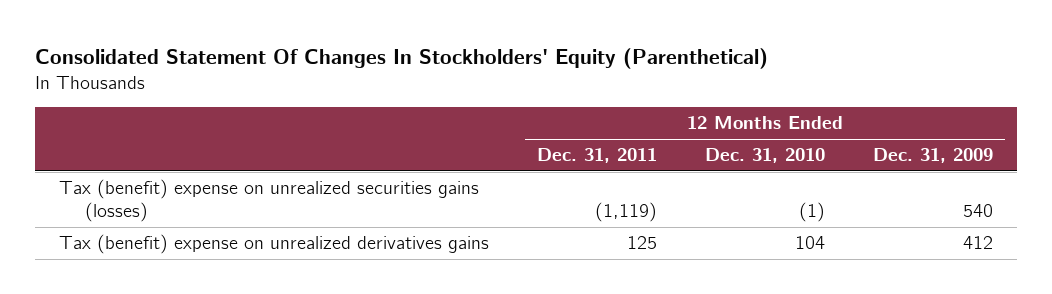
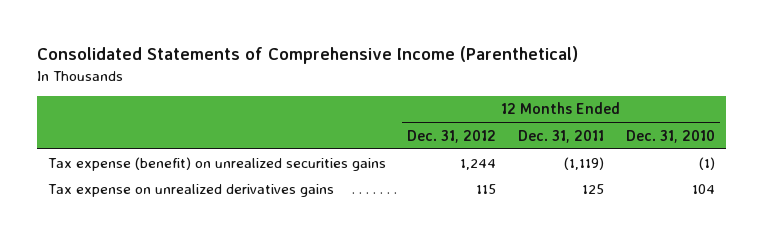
- Consolidated Statement Of Changes In Stockholders' Equity (Parenthetical)
+ Consolidated Statements of Comprehensive Income (Parenthetical)
- | 12 Months Ended Dec. 31, 2011 | 12 Months Ended Dec. 31, 2010 | 12 Months Ended Dec. 31, 2009
+ | 12 Months Ended Dec. 31, 2012 | 12 Months Ended Dec. 31, 2011 | 12 Months Ended Dec. 31, 2010
- Tax (benefit) expense on unrealized securities gains (losses) | (1,119) | (1) | 540
- Tax (benefit) expense on unrealized derivatives gains | 125 | 104 | 412
+ Tax expense (benefit) on unrealized securities gains | 1,244 | (1,119) | (1)
+ Tax expense on unrealized derivatives gains | 115 | 125 | 104

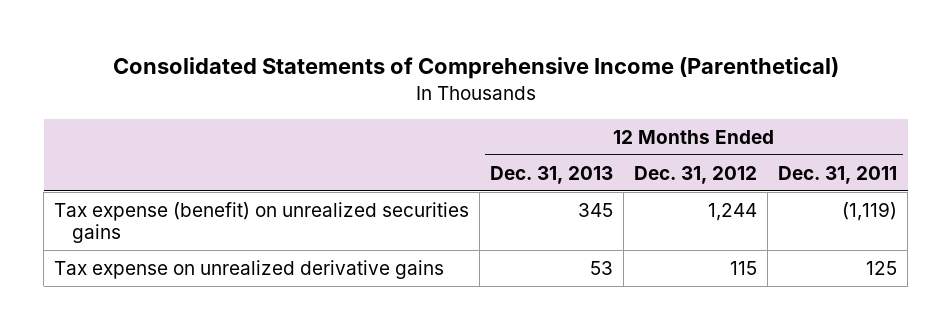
- | 12 Months Ended Dec. 31, 2012 | 12 Months Ended Dec. 31, 2011 | 12 Months Ended Dec. 31, 2010
+ | 12 Months Ended Dec. 31, 2013 | 12 Months Ended Dec. 31, 2012 | 12 Months Ended Dec. 31, 2011
- Tax expense on unrealized derivatives gains | 115 | 125 | 104
+ Tax expense on unrealized derivative gains | 53 | 115 | 125

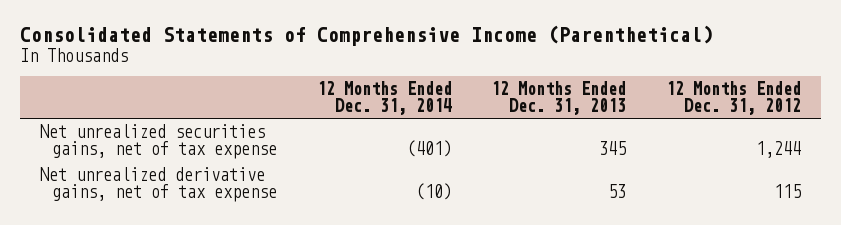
- | 12 Months Ended Dec. 31, 2013 | 12 Months Ended Dec. 31, 2012 | 12 Months Ended Dec. 31, 2011
+ | 12 Months Ended Dec. 31, 2014 | 12 Months Ended Dec. 31, 2013 | 12 Months Ended Dec. 31, 2012
- Tax expense (benefit) on unrealized securities gains | 345 | 1,244 | (1,119)
- Tax expense on unrealized derivative gains | 53 | 115 | 125
+ Net unrealized securities gains, net of tax expense | (401) | 345 | 1,244
+ Net unrealized derivative gains, net of tax expense | (10) | 53 | 115

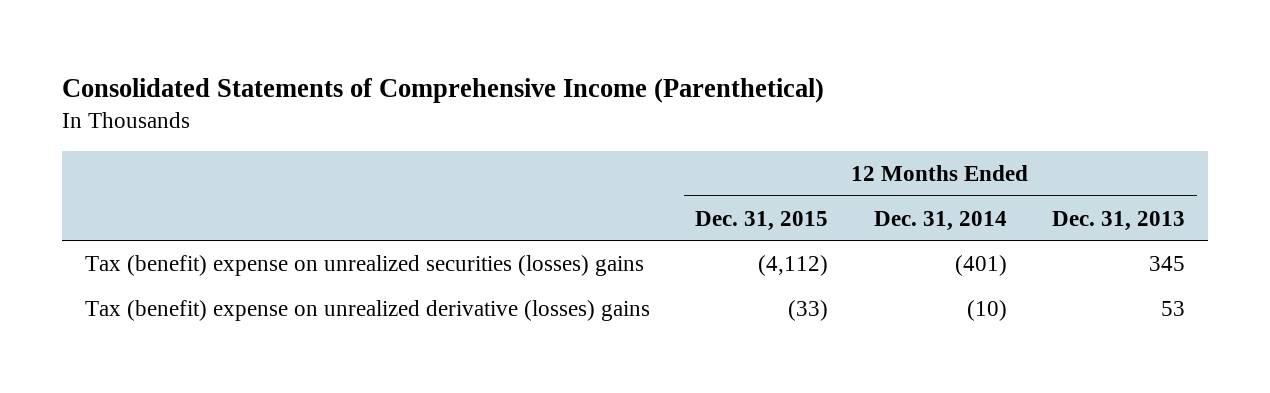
- | 12 Months Ended Dec. 31, 2014 | 12 Months Ended Dec. 31, 2013 | 12 Months Ended Dec. 31, 2012
+ | 12 Months Ended Dec. 31, 2015 | 12 Months Ended Dec. 31, 2014 | 12 Months Ended Dec. 31, 2013
- Net unrealized securities gains, net of tax expense | (401) | 345 | 1,244
- Net unrealized derivative gains, net of tax expense | (10) | 53 | 115
+ Tax (benefit) expense on unrealized securities (losses) gains | (4,112) | (401) | 345
+ Tax (benefit) expense on unrealized derivative (losses) gains | (33) | (10) | 53

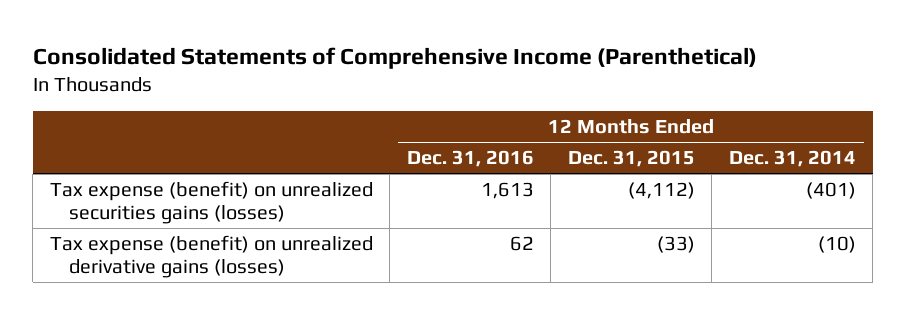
- | 12 Months Ended Dec. 31, 2015 | 12 Months Ended Dec. 31, 2014 | 12 Months Ended Dec. 31, 2013
+ | 12 Months Ended Dec. 31, 2016 | 12 Months Ended Dec. 31, 2015 | 12 Months Ended Dec. 31, 2014
- Tax (benefit) expense on unrealized securities (losses) gains | (4,112) | (401) | 345
- Tax (benefit) expense on unrealized derivative (losses) gains | (33) | (10) | 53
+ Tax expense (benefit) on unrealized securities gains (losses) | 1,613 | (4,112) | (401)
+ Tax expense (benefit) on unrealized derivative gains (losses) | 62 | (33) | (10)

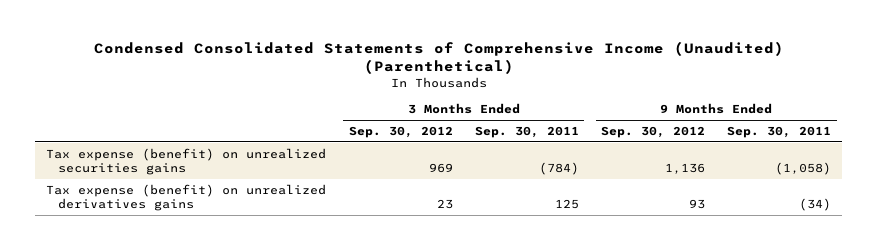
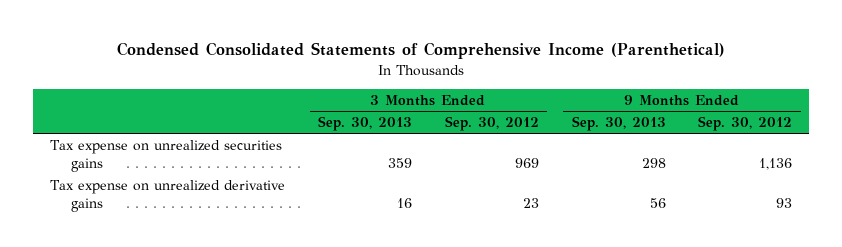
- Condensed Consolidated Statements of Comprehensive Income (Unaudited) (Parenthetical)
+ Condensed Consolidated Statements of Comprehensive Income (Parenthetical)
- | 3 Months Ended Sep. 30, 2012 | 3 Months Ended Sep. 30, 2011 | 9 Months Ended Sep. 30, 2012 | 9 Months Ended Sep. 30, 2011
+ | 3 Months Ended Sep. 30, 2013 | 3 Months Ended Sep. 30, 2012 | 9 Months Ended Sep. 30, 2013 | 9 Months Ended Sep. 30, 2012
- Tax expense (benefit) on unrealized securities gains | 969 | (784) | 1,136 | (1,058)
- Tax expense (benefit) on unrealized derivatives gains | 23 | 125 | 93 | (34)
+ Tax expense on unrealized securities gains | 359 | 969 | 298 | 1,136
+ Tax expense on unrealized derivative gains | 16 | 23 | 56 | 93

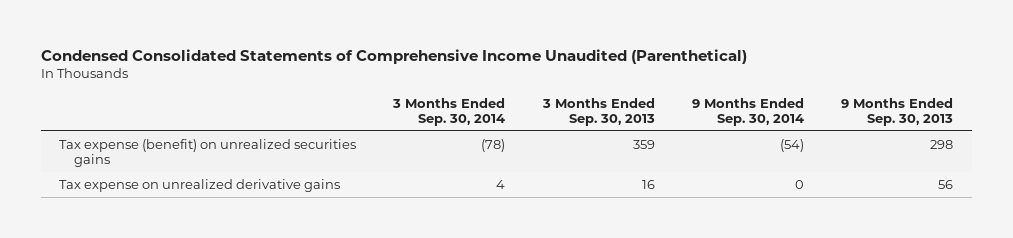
- Condensed Consolidated Statements of Comprehensive Income (Parenthetical)
+ Condensed Consolidated Statements of Comprehensive Income Unaudited (Parenthetical)
- | 3 Months Ended Sep. 30, 2013 | 3 Months Ended Sep. 30, 2012 | 9 Months Ended Sep. 30, 2013 | 9 Months Ended Sep. 30, 2012
+ | 3 Months Ended Sep. 30, 2014 | 3 Months Ended Sep. 30, 2013 | 9 Months Ended Sep. 30, 2014 | 9 Months Ended Sep. 30, 2013
- Tax expense on unrealized securities gains | 359 | 969 | 298 | 1,136
+ Tax expense (benefit) on unrealized securities gains | (78) | 359 | (54) | 298

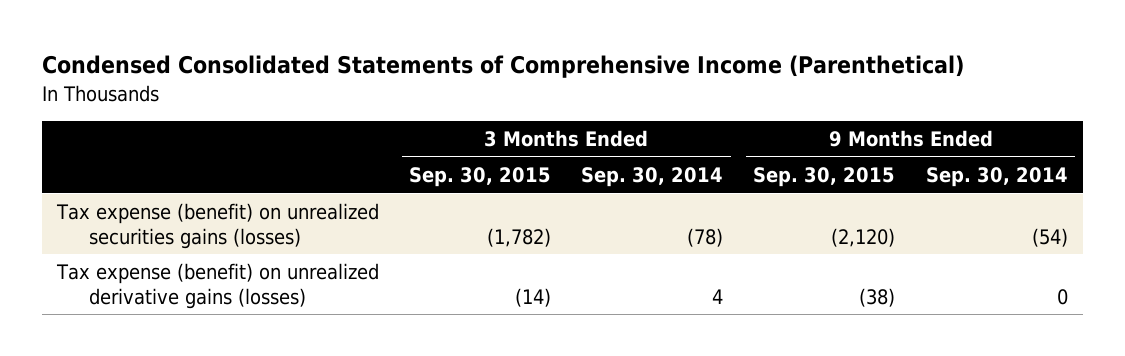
- Condensed Consolidated Statements of Comprehensive Income Unaudited (Parenthetical)
+ Condensed Consolidated Statements of Comprehensive Income (Parenthetical)
- | 3 Months Ended Sep. 30, 2014 | 3 Months Ended Sep. 30, 2013 | 9 Months Ended Sep. 30, 2014 | 9 Months Ended Sep. 30, 2013
+ | 3 Months Ended Sep. 30, 2015 | 3 Months Ended Sep. 30, 2014 | 9 Months Ended Sep. 30, 2015 | 9 Months Ended Sep. 30, 2014
- Tax expense (benefit) on unrealized securities gains | (78) | 359 | (54) | 298
- Tax expense on unrealized derivative gains | 4 | 16 | 0 | 56
+ Tax expense (benefit) on unrealized securities gains (losses) | (1,782) | (78) | (2,120) | (54)
+ Tax expense (benefit) on unrealized derivative gains (losses) | (14) | 4 | (38) | 0

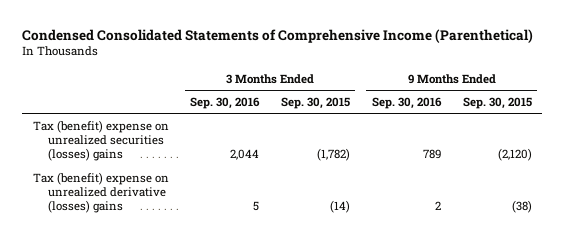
- | 3 Months Ended Sep. 30, 2015 | 3 Months Ended Sep. 30, 2014 | 9 Months Ended Sep. 30, 2015 | 9 Months Ended Sep. 30, 2014
+ | 3 Months Ended Sep. 30, 2016 | 3 Months Ended Sep. 30, 2015 | 9 Months Ended Sep. 30, 2016 | 9 Months Ended Sep. 30, 2015
- Tax expense (benefit) on unrealized securities gains (losses) | (1,782) | (78) | (2,120) | (54)
- Tax expense (benefit) on unrealized derivative gains (losses) | (14) | 4 | (38) | 0
+ Tax (benefit) expense on unrealized securities (losses) gains | 2,044 | (1,782) | 789 | (2,120)
+ Tax (benefit) expense on unrealized derivative (losses) gains | 5 | (14) | 2 | (38)

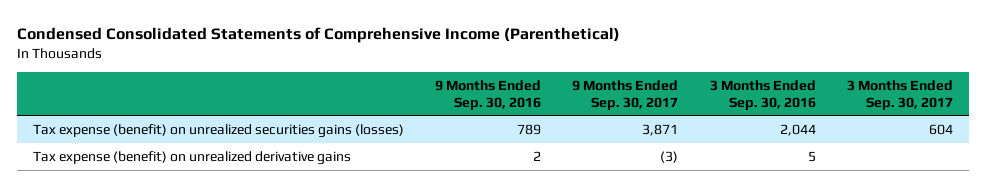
- | 3 Months Ended Sep. 30, 2016 | 3 Months Ended Sep. 30, 2015 | 9 Months Ended Sep. 30, 2016 | 9 Months Ended Sep. 30, 2015
+ | 9 Months Ended Sep. 30, 2016 | 9 Months Ended Sep. 30, 2017 | 3 Months Ended Sep. 30, 2016 | 3 Months Ended Sep. 30, 2017
- Tax (benefit) expense on unrealized securities (losses) gains | 2,044 | (1,782) | 789 | (2,120)
- Tax (benefit) expense on unrealized derivative (losses) gains | 5 | (14) | 2 | (38)
+ Tax expense (benefit) on unrealized securities gains (losses) | 789 | 3,871 | 2,044 | 604
+ Tax expense (benefit) on unrealized derivative gains | 2 | (3) | 5 |

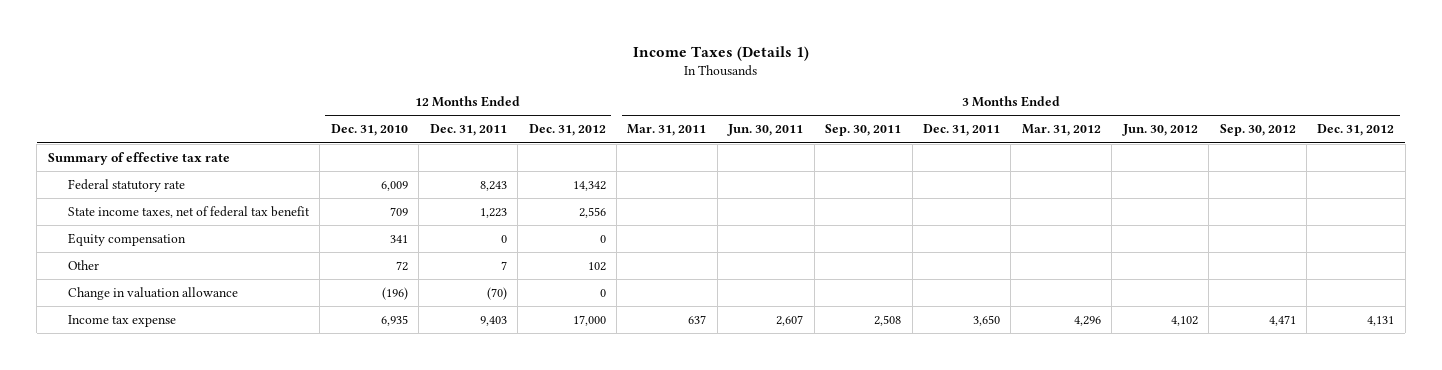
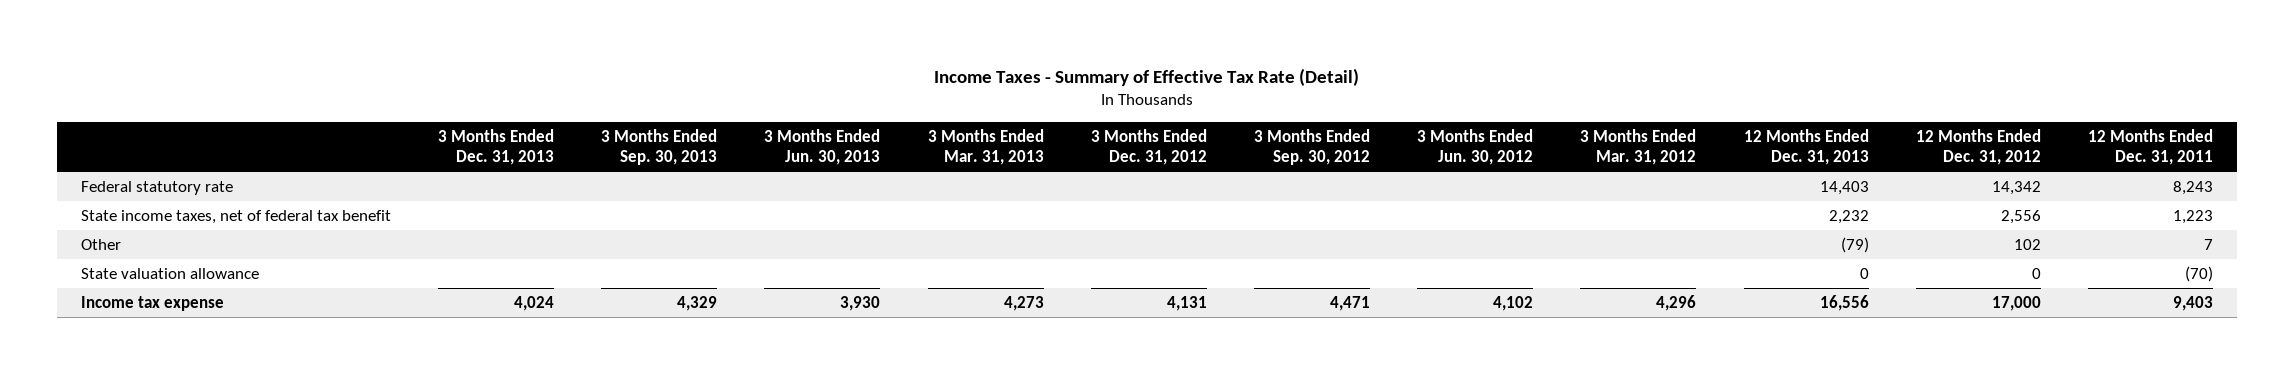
- Income Taxes (Details 1)
+ Income Taxes - Summary of Effective Tax Rate (Detail)
- | 12 Months Ended Dec. 31, 2010 | 12 Months Ended Dec. 31, 2011 | 12 Months Ended Dec. 31, 2012 | 3 Months Ended Mar. 31, 2011 | 3 Months Ended Jun. 30, 2011 | 3 Months Ended Sep. 30, 2011 | 3 Months Ended Dec. 31, 2011 | 3 Months Ended Mar. 31, 2012 | 3 Months Ended Jun. 30, 2012 | 3 Months Ended Sep. 30, 2012 | 3 Months Ended Dec. 31, 2012
+ | 3 Months Ended Dec. 31, 2013 | 3 Months Ended Sep. 30, 2013 | 3 Months Ended Jun. 30, 2013 | 3 Months Ended Mar. 31, 2013 | 3 Months Ended Dec. 31, 2012 | 3 Months Ended Sep. 30, 2012 | 3 Months Ended Jun. 30, 2012 | 3 Months Ended Mar. 31, 2012 | 12 Months Ended Dec. 31, 2013 | 12 Months Ended Dec. 31, 2012 | 12 Months Ended Dec. 31, 2011
- Summary of effective tax rate
- Equity compensation | 341 | 0 | 0 | | | | | | | |
- Change in valuation allowance | (196) | (70) | 0 | | | | | | | |
+ State valuation allowance | | | | | | | | | 0 | 0 | (70)

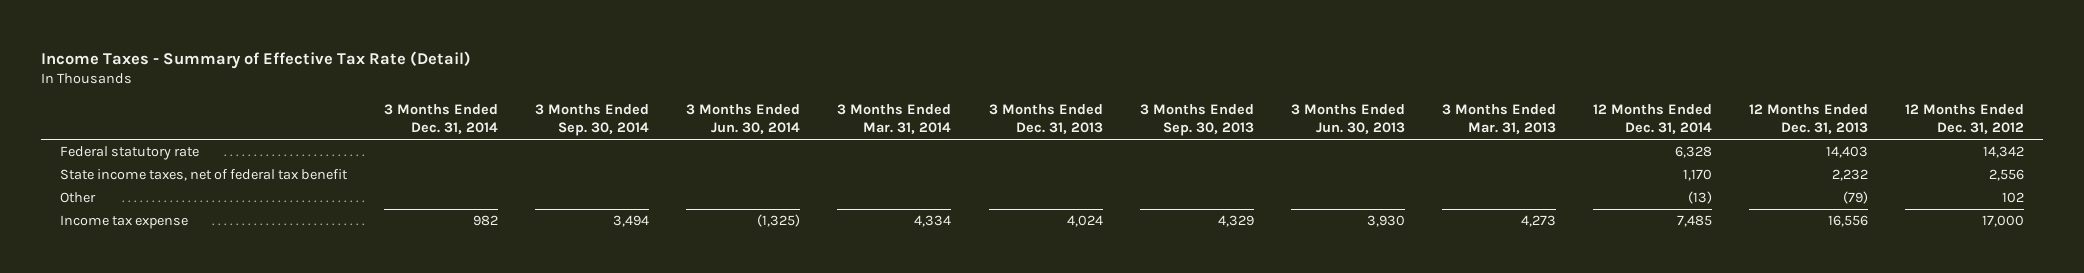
- | 3 Months Ended Dec. 31, 2013 | 3 Months Ended Sep. 30, 2013 | 3 Months Ended Jun. 30, 2013 | 3 Months Ended Mar. 31, 2013 | 3 Months Ended Dec. 31, 2012 | 3 Months Ended Sep. 30, 2012 | 3 Months Ended Jun. 30, 2012 | 3 Months Ended Mar. 31, 2012 | 12 Months Ended Dec. 31, 2013 | 12 Months Ended Dec. 31, 2012 | 12 Months Ended Dec. 31, 2011
+ | 3 Months Ended Dec. 31, 2014 | 3 Months Ended Sep. 30, 2014 | 3 Months Ended Jun. 30, 2014 | 3 Months Ended Mar. 31, 2014 | 3 Months Ended Dec. 31, 2013 | 3 Months Ended Sep. 30, 2013 | 3 Months Ended Jun. 30, 2013 | 3 Months Ended Mar. 31, 2013 | 12 Months Ended Dec. 31, 2014 | 12 Months Ended Dec. 31, 2013 | 12 Months Ended Dec. 31, 2012
- State valuation allowance | | | | | | | | | 0 | 0 | (70)

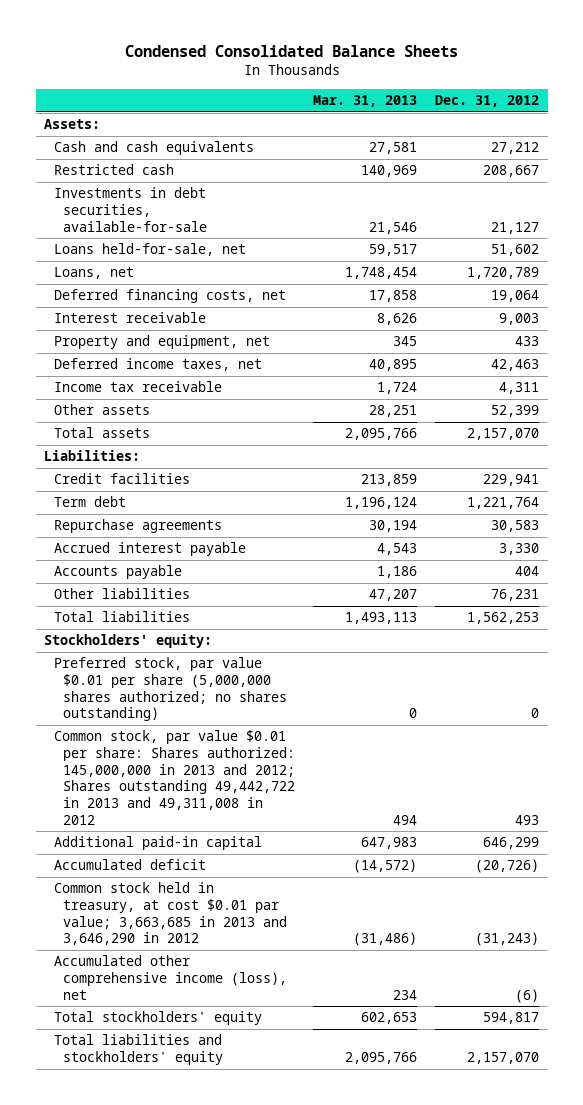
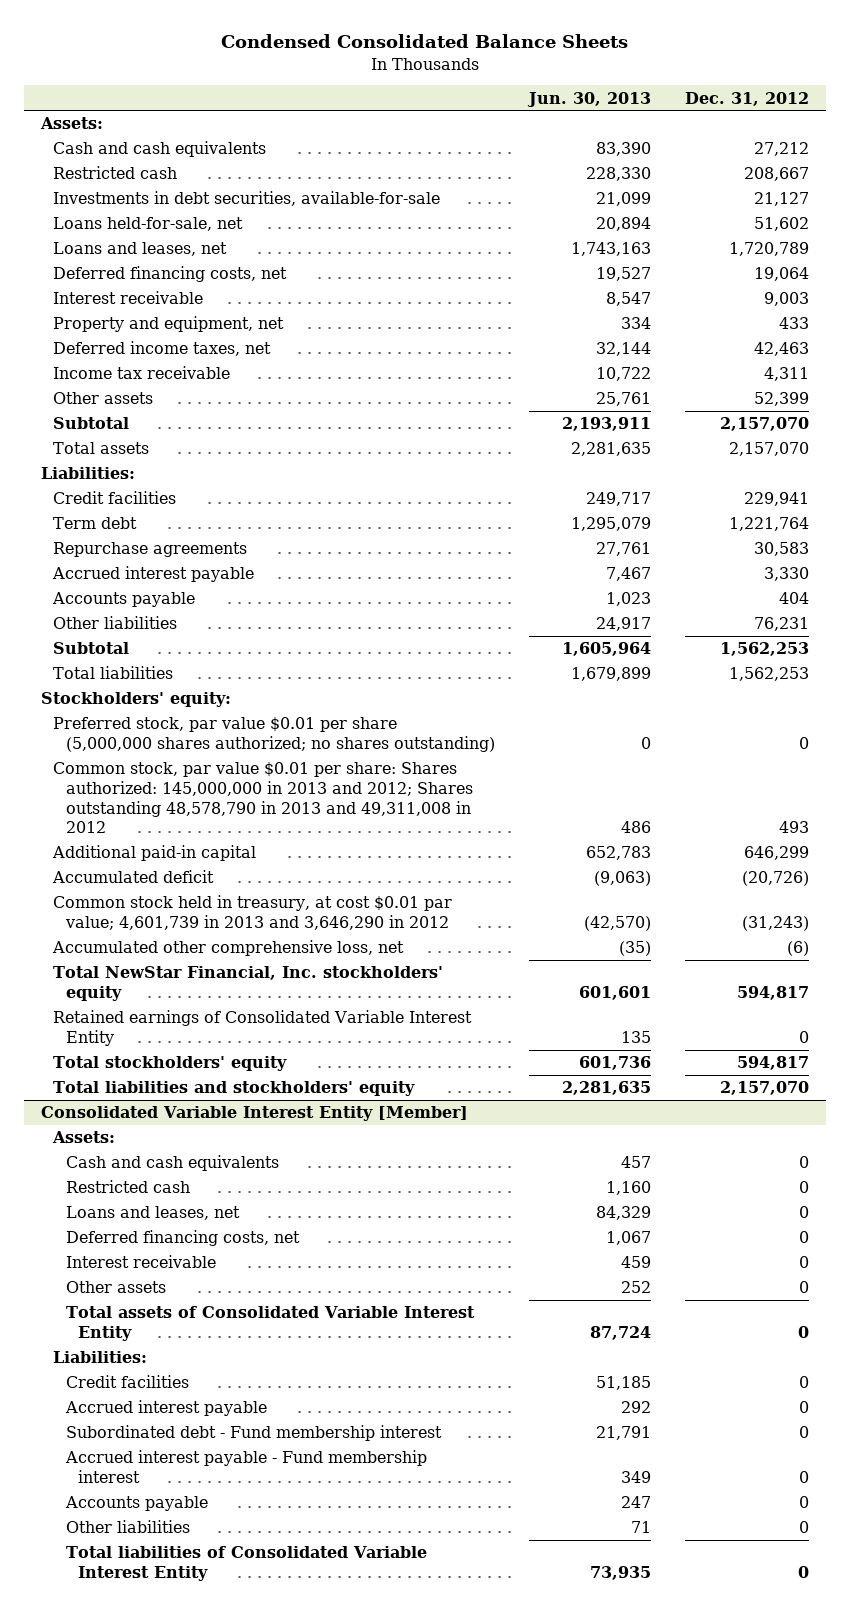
- | Mar. 31, 2013 | Dec. 31, 2012
+ | Jun. 30, 2013 | Dec. 31, 2012
- Loans, net | 1,748,454 | 1,720,789
+ Loans and leases, net | 1,743,163 | 1,720,789
+ Subtotal | 2,193,911 | 2,157,070
+ Subtotal | 1,605,964 | 1,562,253
- Common stock, par value $0.01 per share: Shares authorized: 145,000,000 in 2013 and 2012; Shares outstanding 49,442,722 in 2013 and 49,311,008 in 2012 | 494 | 493
+ Common stock, par value $0.01 per share: Shares authorized: 145,000,000 in 2013 and 2012; Shares outstanding 48,578,790 in 2013 and 49,311,008 in 2012 | 486 | 493
- Common stock held in treasury, at cost $0.01 par value; 3,663,685 in 2013 and 3,646,290 in 2012 | (31,486) | (31,243)
- Accumulated other comprehensive income (loss), net | 234 | (6)
+ Common stock held in treasury, at cost $0.01 par value; 4,601,739 in 2013 and 3,646,290 in 2012 | (42,570) | (31,243)
+ Accumulated other comprehensive loss, net | (35) | (6)
+ Total NewStar Financial, Inc. stockholders' equity | 601,601 | 594,817
+ Retained earnings of Consolidated Variable Interest Entity | 135 | 0
+ Consolidated Variable Interest Entity [Member]
+ Assets:
+ Cash and cash equivalents | 457 | 0
+ Restricted cash | 1,160 | 0
+ Loans and leases, net | 84,329 | 0
+ Deferred financing costs, net | 1,067 | 0
+ Interest receivable | 459 | 0
+ Other assets | 252 | 0
+ Total assets of Consolidated Variable Interest Entity | 87,724 | 0
+ Liabilities:
+ Credit facilities | 51,185 | 0
+ Accrued interest payable | 292 | 0
+ Subordinated debt - Fund membership interest | 21,791 | 0
+ Accrued interest payable - Fund membership interest | 349 | 0
+ Accounts payable | 247 | 0
+ Other liabilities | 71 | 0
+ Total liabilities of Consolidated Variable Interest Entity | 73,935 | 0

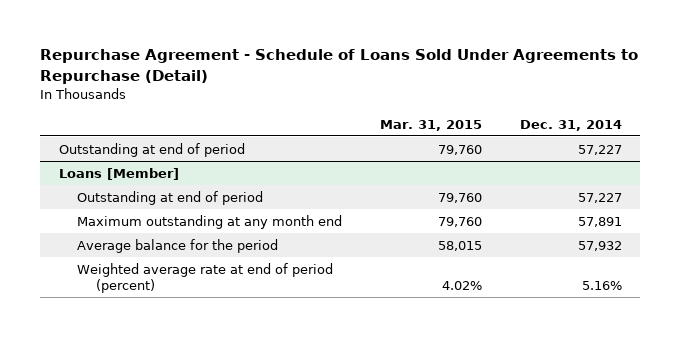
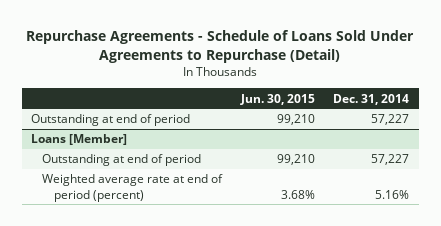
- Repurchase Agreement - Schedule of Loans Sold Under Agreements to Repurchase (Detail)
+ Repurchase Agreements - Schedule of Loans Sold Under Agreements to Repurchase (Detail)
- | Mar. 31, 2015 | Dec. 31, 2014
+ | Jun. 30, 2015 | Dec. 31, 2014
@ Loans [Member]
- Maximum outstanding at any month end | 79,760 | 57,891
- Average balance for the period | 58,015 | 57,932

